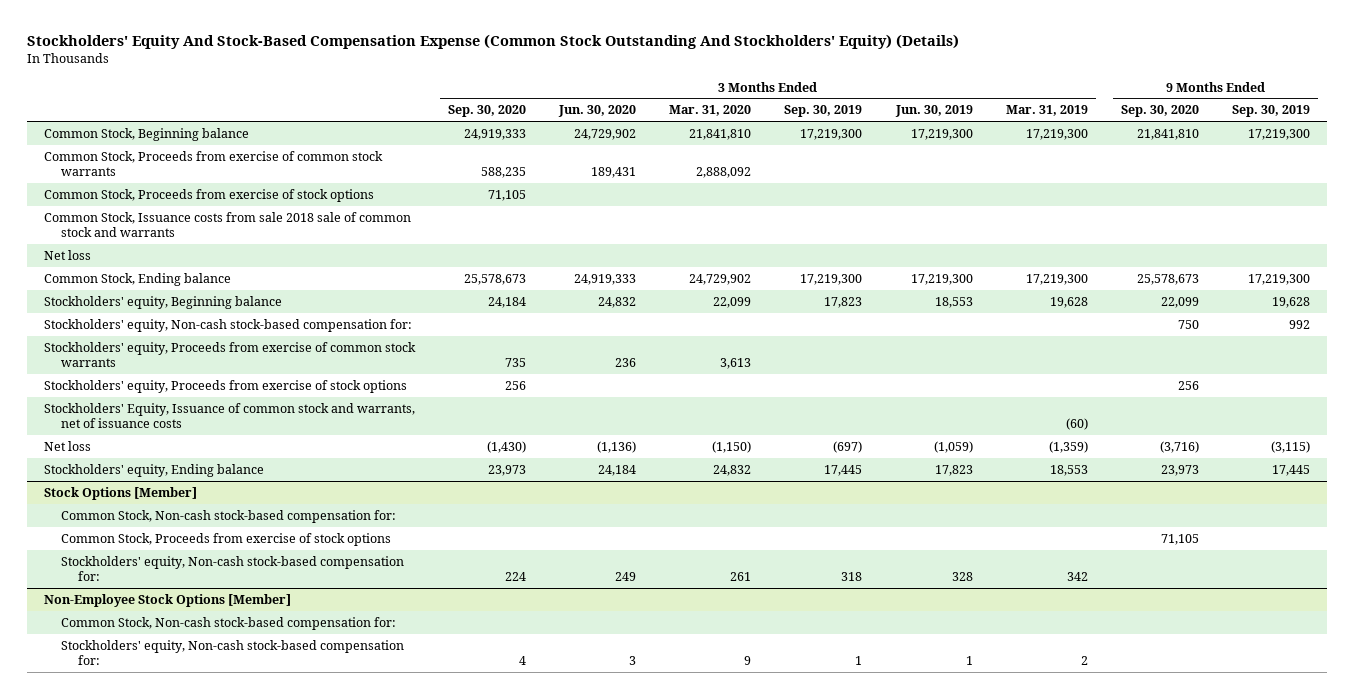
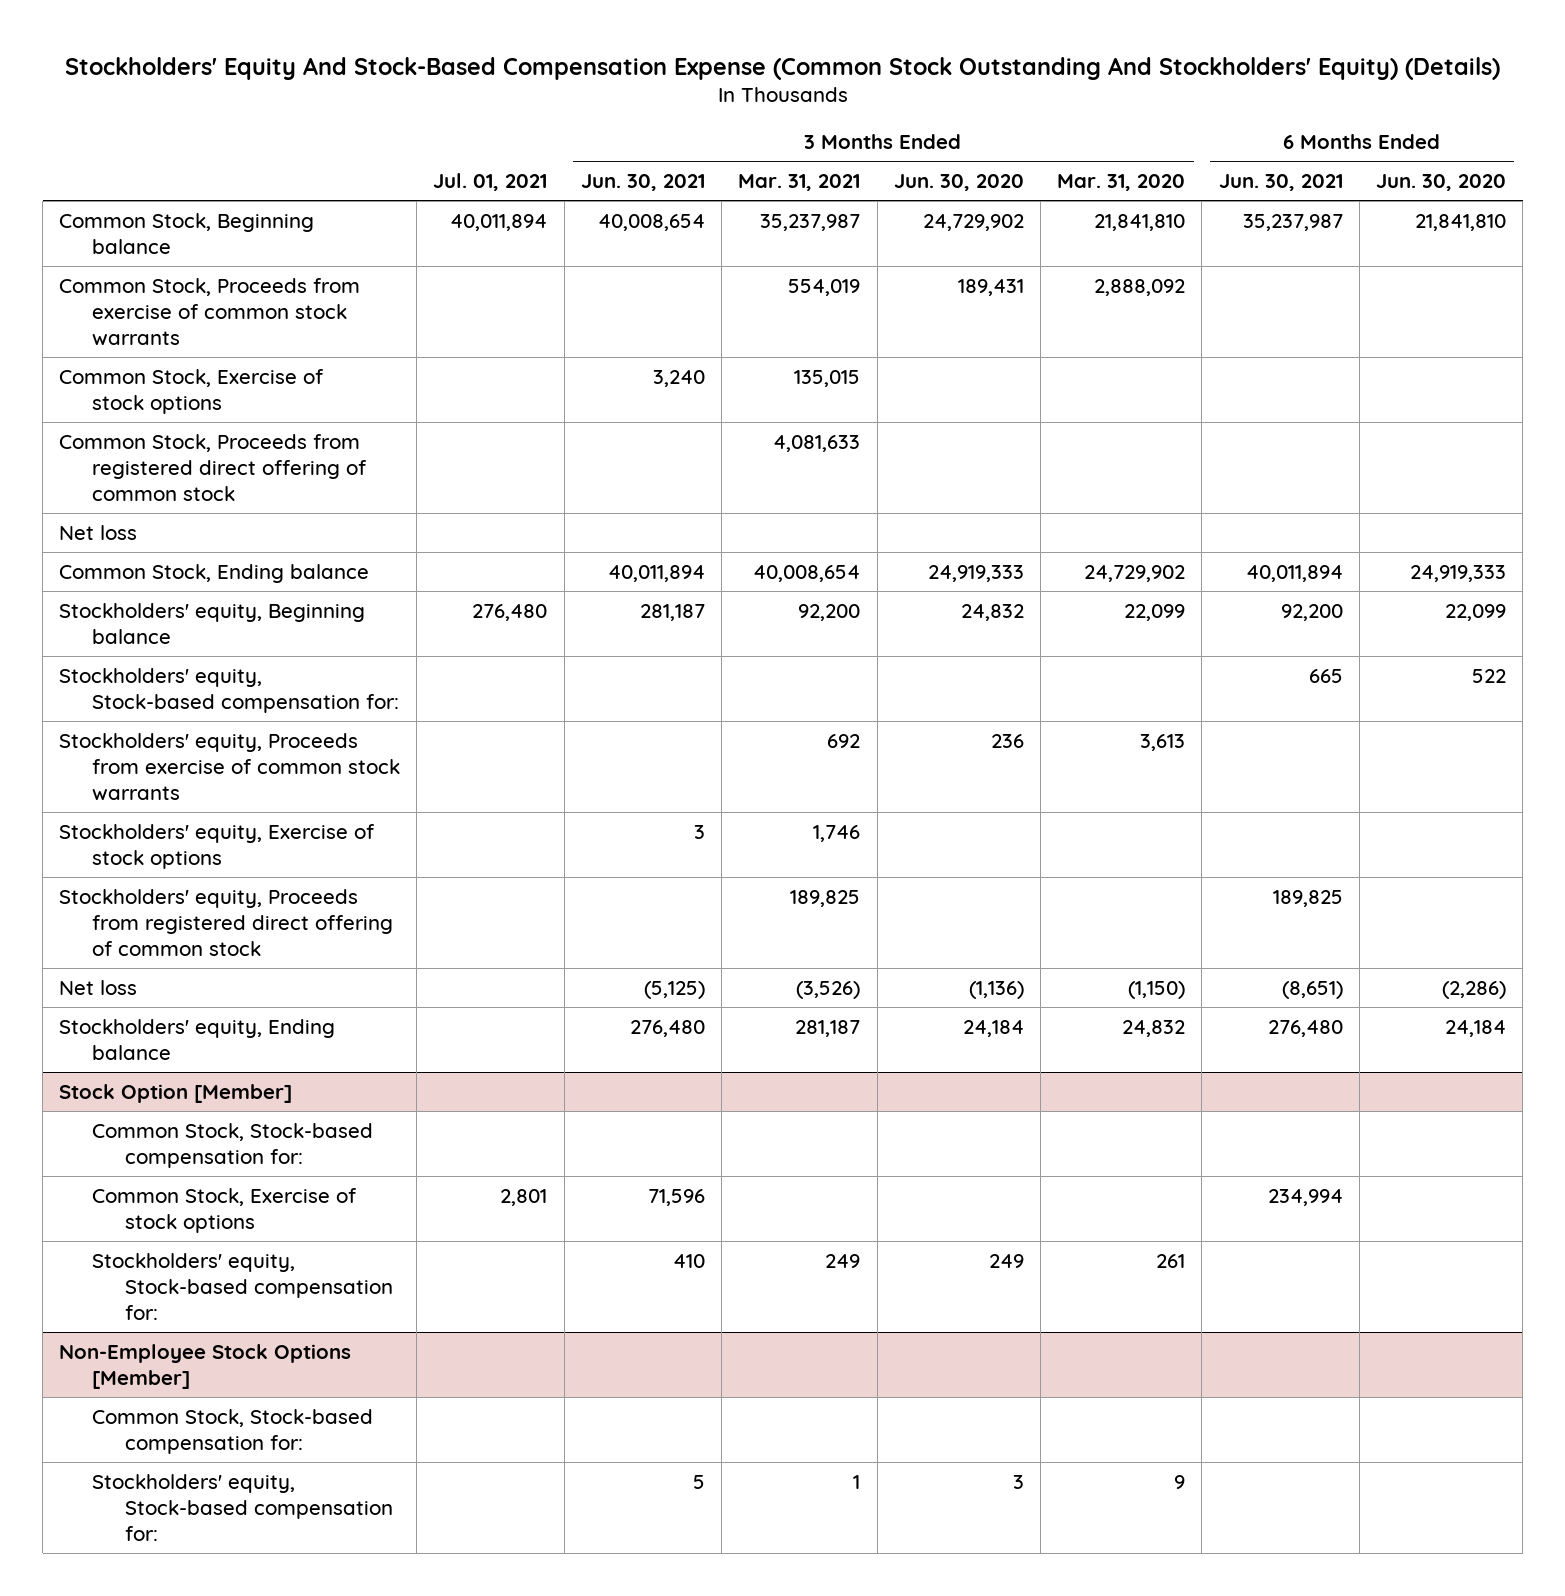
- | 3 Months Ended Sep. 30, 2020 | 3 Months Ended Jun. 30, 2020 | 3 Months Ended Mar. 31, 2020 | 3 Months Ended Sep. 30, 2019 | 3 Months Ended Jun. 30, 2019 | 3 Months Ended Mar. 31, 2019 | 9 Months Ended Sep. 30, 2020 | 9 Months Ended Sep. 30, 2019
+ | Jul. 01, 2021 | 3 Months Ended Jun. 30, 2021 | 3 Months Ended Mar. 31, 2021 | 3 Months Ended Jun. 30, 2020 | 3 Months Ended Mar. 31, 2020 | 6 Months Ended Jun. 30, 2021 | 6 Months Ended Jun. 30, 2020
- Common Stock, Proceeds from exercise of stock options | 71,105 | | | | | | |
- Common Stock, Issuance costs from sale 2018 sale of common stock and warrants
+ Common Stock, Exercise of stock options | | 3,240 | 135,015 | | | |
+ Common Stock, Proceeds from registered direct offering of common stock | | | 4,081,633 | | | |
- Stockholders' equity, Non-cash stock-based compensation for: | | | | | | | 750 | 992
+ Stockholders' equity, Stock-based compensation for: | | | | | | 665 | 522
- Stockholders' equity, Proceeds from exercise of stock options | 256 | | | | | | 256 |
- Stockholders' Equity, Issuance of common stock and warrants, net of issuance costs | | | | | | (60) | |
+ Stockholders' equity, Exercise of stock options | | 3 | 1,746 | | | |
+ Stockholders' equity, Proceeds from registered direct offering of common stock | | | 189,825 | | | 189,825 |
- Stock Options [Member]
- Common Stock, Non-cash stock-based compensation for:
- Common Stock, Proceeds from exercise of stock options | | | | | | | 71,105 |
- Stockholders' equity, Non-cash stock-based compensation for: | 224 | 249 | 261 | 318 | 328 | 342 | |
+ Stock Option [Member]
+ Common Stock, Stock-based compensation for:
+ Common Stock, Exercise of stock options | 2,801 | 71,596 | | | | 234,994 |
+ Stockholders' equity, Stock-based compensation for: | | 410 | 249 | 249 | 261 | |
@ Non-Employee Stock Options [Member]
- Common Stock, Non-cash stock-based compensation for:
- Stockholders' equity, Non-cash stock-based compensation for: | 4 | 3 | 9 | 1 | 1 | 2 | |
+ Common Stock, Stock-based compensation for:
+ Stockholders' equity, Stock-based compensation for: | | 5 | 1 | 3 | 9 | |

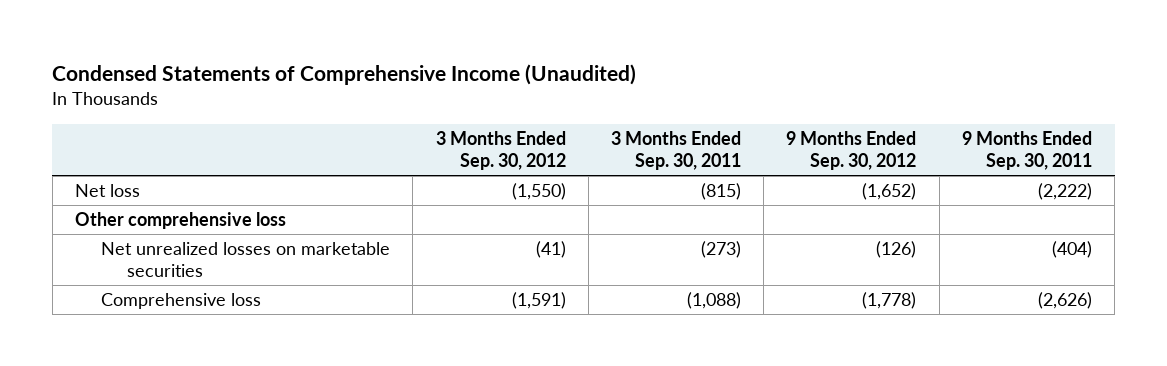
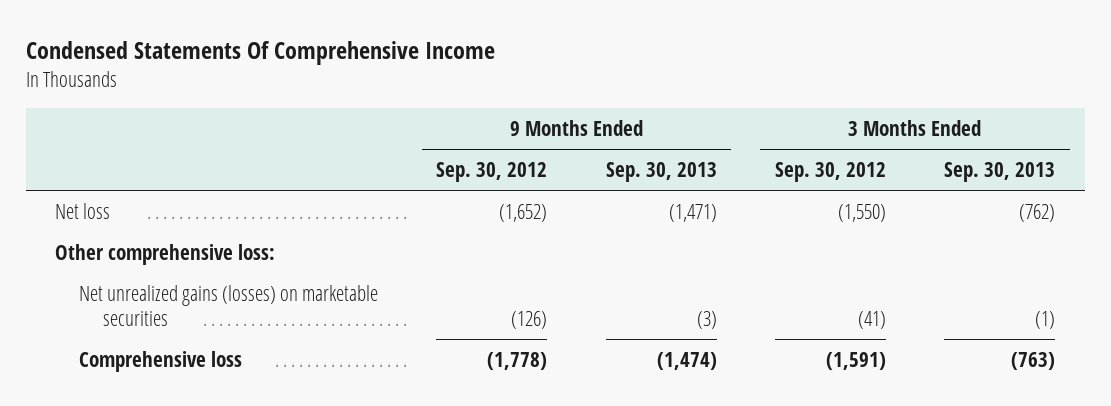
- Condensed Statements of Comprehensive Income (Unaudited)
+ Condensed Statements Of Comprehensive Income
- | 3 Months Ended Sep. 30, 2012 | 3 Months Ended Sep. 30, 2011 | 9 Months Ended Sep. 30, 2012 | 9 Months Ended Sep. 30, 2011
+ | 9 Months Ended Sep. 30, 2012 | 9 Months Ended Sep. 30, 2013 | 3 Months Ended Sep. 30, 2012 | 3 Months Ended Sep. 30, 2013
- Other comprehensive loss
- Net unrealized losses on marketable securities | (41) | (273) | (126) | (404)
+ Other comprehensive loss:
+ Net unrealized gains (losses) on marketable securities | (126) | (3) | (41) | (1)

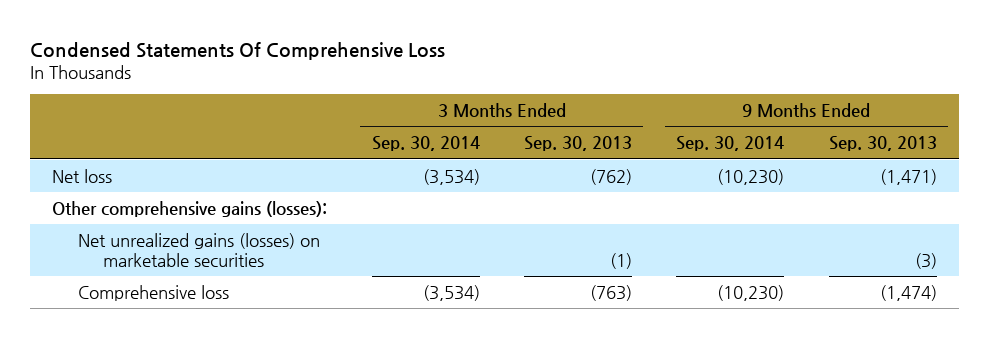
- Condensed Statements Of Comprehensive Income
+ Condensed Statements Of Comprehensive Loss
- | 9 Months Ended Sep. 30, 2012 | 9 Months Ended Sep. 30, 2013 | 3 Months Ended Sep. 30, 2012 | 3 Months Ended Sep. 30, 2013
+ | 3 Months Ended Sep. 30, 2014 | 3 Months Ended Sep. 30, 2013 | 9 Months Ended Sep. 30, 2014 | 9 Months Ended Sep. 30, 2013
- Other comprehensive loss:
+ Other comprehensive gains (losses):

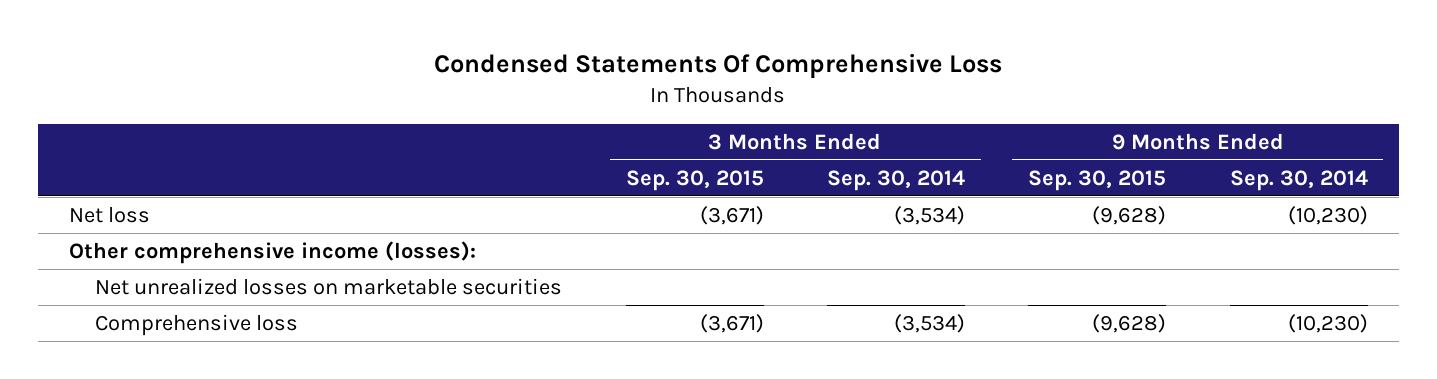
- | 3 Months Ended Sep. 30, 2014 | 3 Months Ended Sep. 30, 2013 | 9 Months Ended Sep. 30, 2014 | 9 Months Ended Sep. 30, 2013
+ | 3 Months Ended Sep. 30, 2015 | 3 Months Ended Sep. 30, 2014 | 9 Months Ended Sep. 30, 2015 | 9 Months Ended Sep. 30, 2014
- Other comprehensive gains (losses):
- Net unrealized gains (losses) on marketable securities | | (1) | | (3)
+ Other comprehensive income (losses):
+ Net unrealized losses on marketable securities

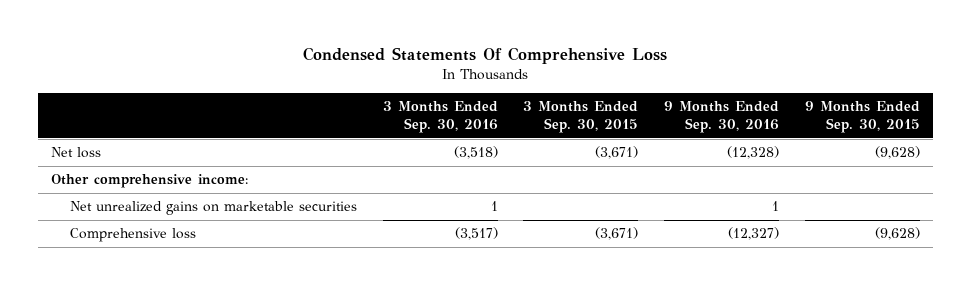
- | 3 Months Ended Sep. 30, 2015 | 3 Months Ended Sep. 30, 2014 | 9 Months Ended Sep. 30, 2015 | 9 Months Ended Sep. 30, 2014
+ | 3 Months Ended Sep. 30, 2016 | 3 Months Ended Sep. 30, 2015 | 9 Months Ended Sep. 30, 2016 | 9 Months Ended Sep. 30, 2015
- Other comprehensive income (losses):
- Net unrealized losses on marketable securities
+ Other comprehensive income:
+ Net unrealized gains on marketable securities | 1 | | 1 |

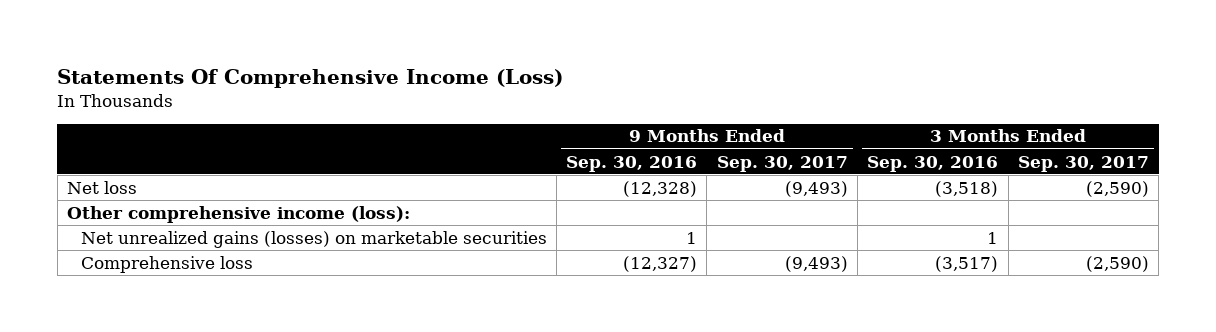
- Condensed Statements Of Comprehensive Loss
+ Statements Of Comprehensive Income (Loss)
- | 3 Months Ended Sep. 30, 2016 | 3 Months Ended Sep. 30, 2015 | 9 Months Ended Sep. 30, 2016 | 9 Months Ended Sep. 30, 2015
+ | 9 Months Ended Sep. 30, 2016 | 9 Months Ended Sep. 30, 2017 | 3 Months Ended Sep. 30, 2016 | 3 Months Ended Sep. 30, 2017
- Other comprehensive income:
- Net unrealized gains on marketable securities | 1 | | 1 |
+ Other comprehensive income (loss):
+ Net unrealized gains (losses) on marketable securities | 1 | | 1 |

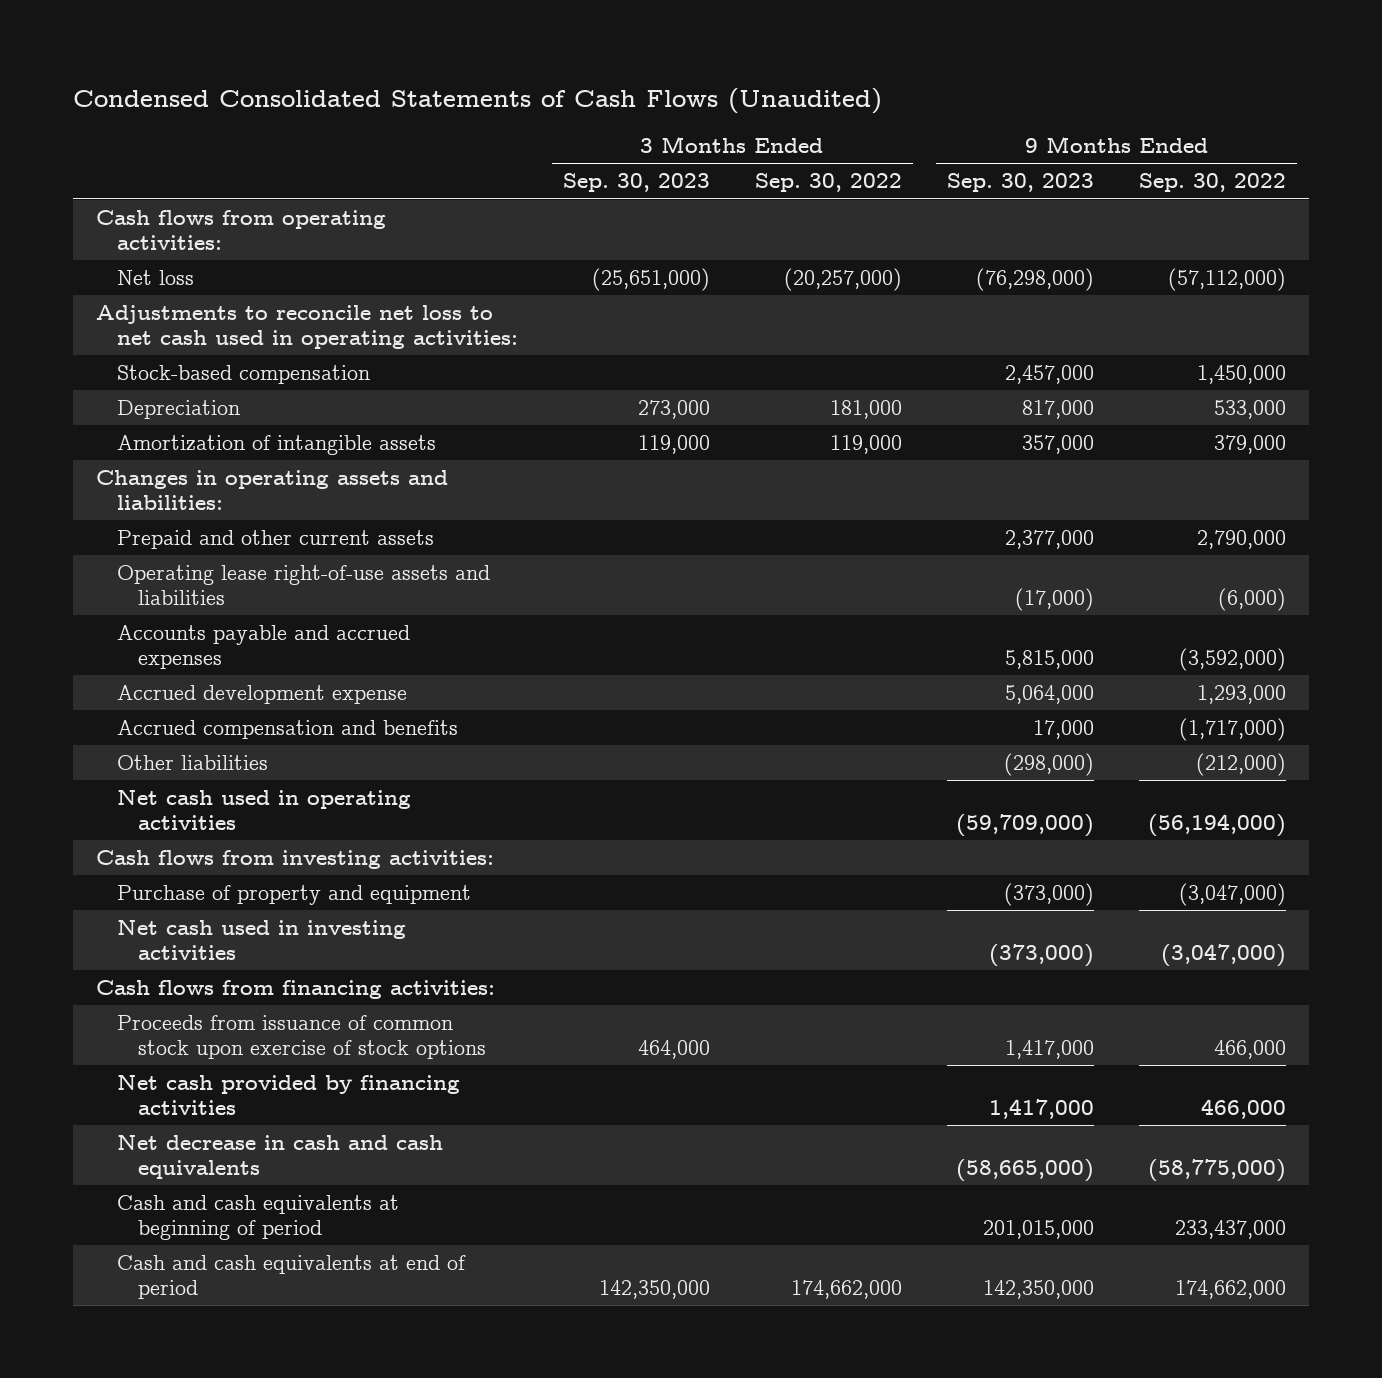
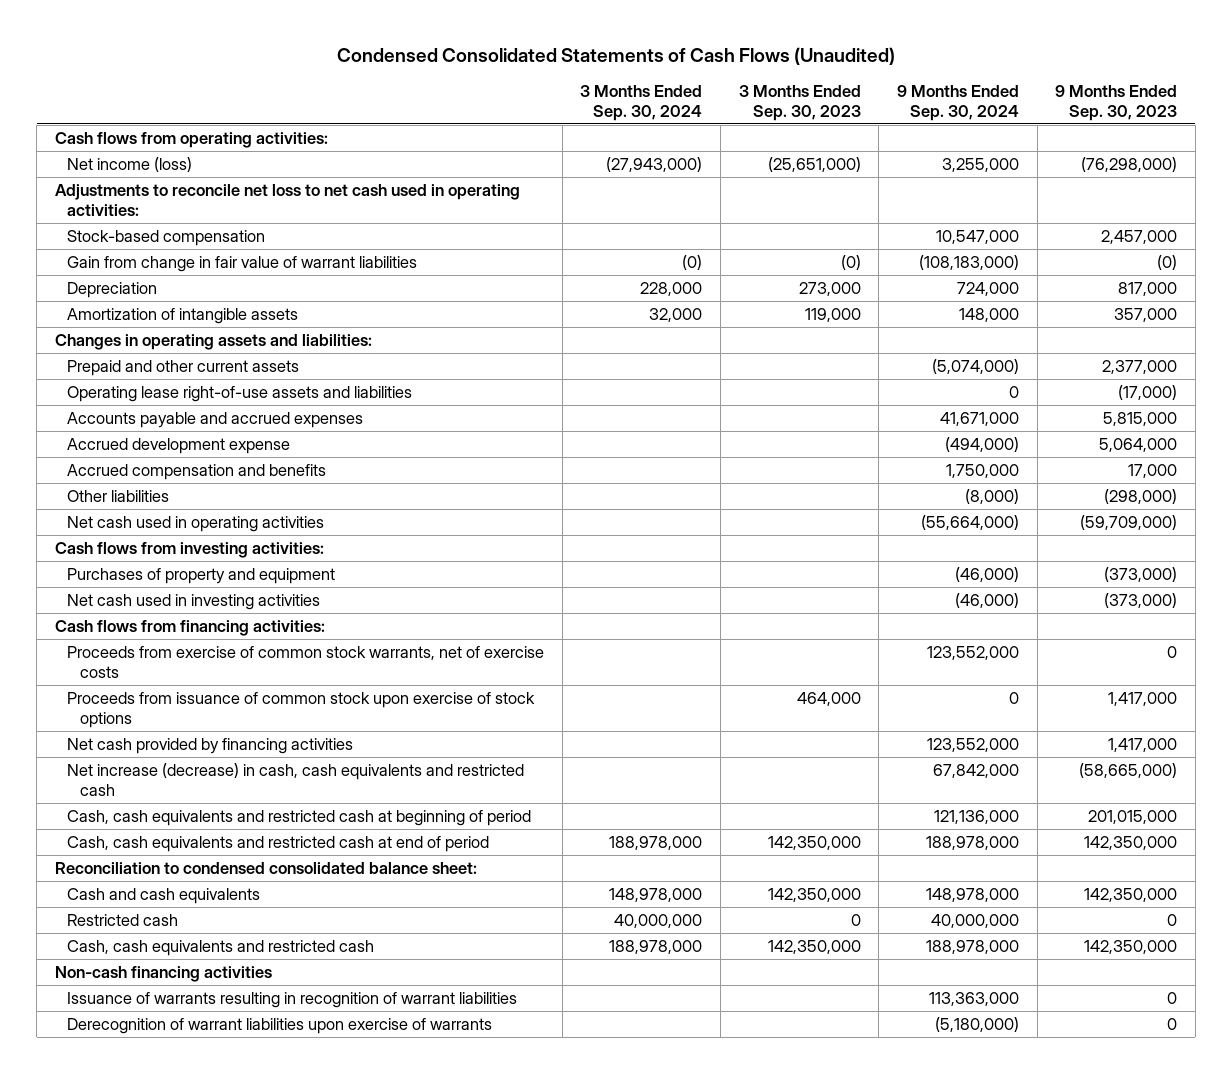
- | 3 Months Ended Sep. 30, 2023 | 3 Months Ended Sep. 30, 2022 | 9 Months Ended Sep. 30, 2023 | 9 Months Ended Sep. 30, 2022
+ | 3 Months Ended Sep. 30, 2024 | 3 Months Ended Sep. 30, 2023 | 9 Months Ended Sep. 30, 2024 | 9 Months Ended Sep. 30, 2023
- Net loss | (25,651,000) | (20,257,000) | (76,298,000) | (57,112,000)
+ Net income (loss) | (27,943,000) | (25,651,000) | 3,255,000 | (76,298,000)
+ Gain from change in fair value of warrant liabilities | (0) | (0) | (108,183,000) | (0)
- Purchase of property and equipment | | | (373,000) | (3,047,000)
+ Purchases of property and equipment | | | (46,000) | (373,000)
+ Proceeds from exercise of common stock warrants, net of exercise costs | | | 123,552,000 | 0
- Net decrease in cash and cash equivalents | | | (58,665,000) | (58,775,000)
- Cash and cash equivalents at beginning of period | | | 201,015,000 | 233,437,000
- Cash and cash equivalents at end of period | 142,350,000 | 174,662,000 | 142,350,000 | 174,662,000
+ Net increase (decrease) in cash, cash equivalents and restricted cash | | | 67,842,000 | (58,665,000)
+ Cash, cash equivalents and restricted cash at beginning of period | | | 121,136,000 | 201,015,000
+ Cash, cash equivalents and restricted cash at end of period | 188,978,000 | 142,350,000 | 188,978,000 | 142,350,000
+ Reconciliation to condensed consolidated balance sheet:
+ Cash and cash equivalents | 148,978,000 | 142,350,000 | 148,978,000 | 142,350,000
+ Restricted cash | 40,000,000 | 0 | 40,000,000 | 0
+ Cash, cash equivalents and restricted cash | 188,978,000 | 142,350,000 | 188,978,000 | 142,350,000
+ Non-cash financing activities
+ Issuance of warrants resulting in recognition of warrant liabilities | | | 113,363,000 | 0
+ Derecognition of warrant liabilities upon exercise of warrants | | | (5,180,000) | 0

